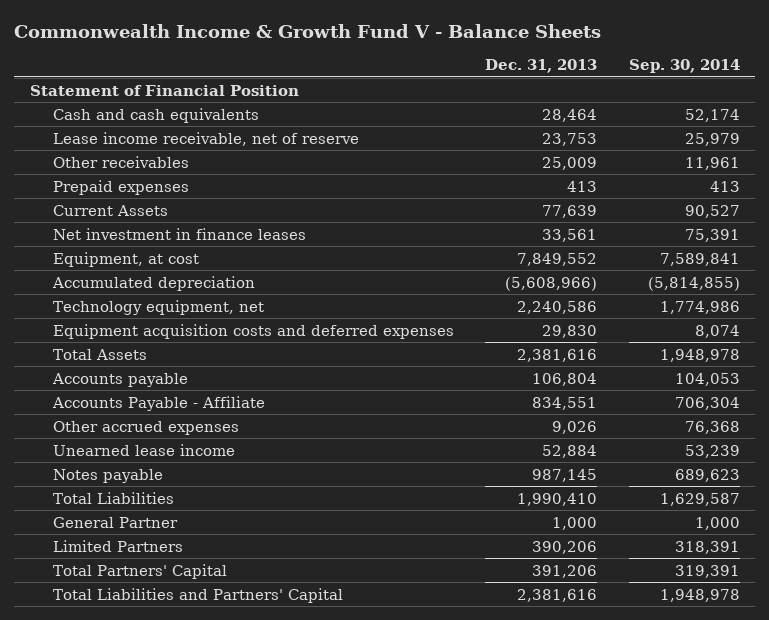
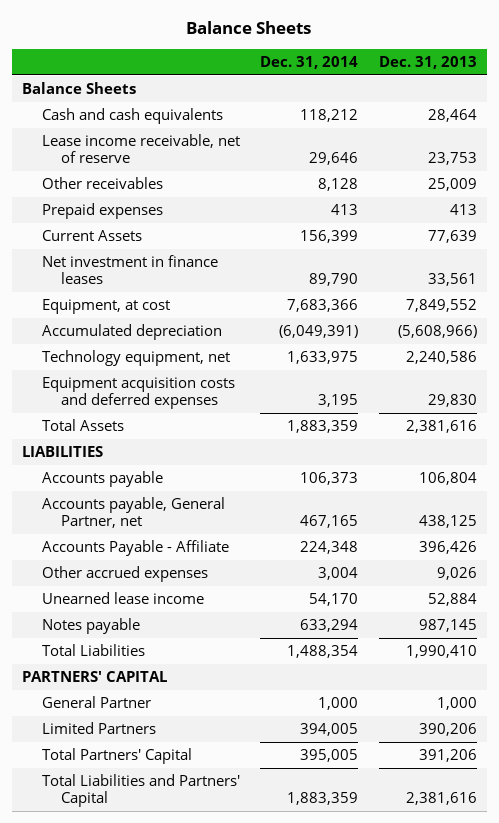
- Commonwealth Income & Growth Fund V - Balance Sheets
+ Balance Sheets
- | Dec. 31, 2013 | Sep. 30, 2014
+ | Dec. 31, 2014 | Dec. 31, 2013
- Statement of Financial Position
+ Balance Sheets
+ LIABILITIES
- Accounts Payable - Affiliate | 834,551 | 706,304
+ Accounts payable, General Partner, net | 467,165 | 438,125
+ Accounts Payable - Affiliate | 224,348 | 396,426
+ PARTNERS' CAPITAL

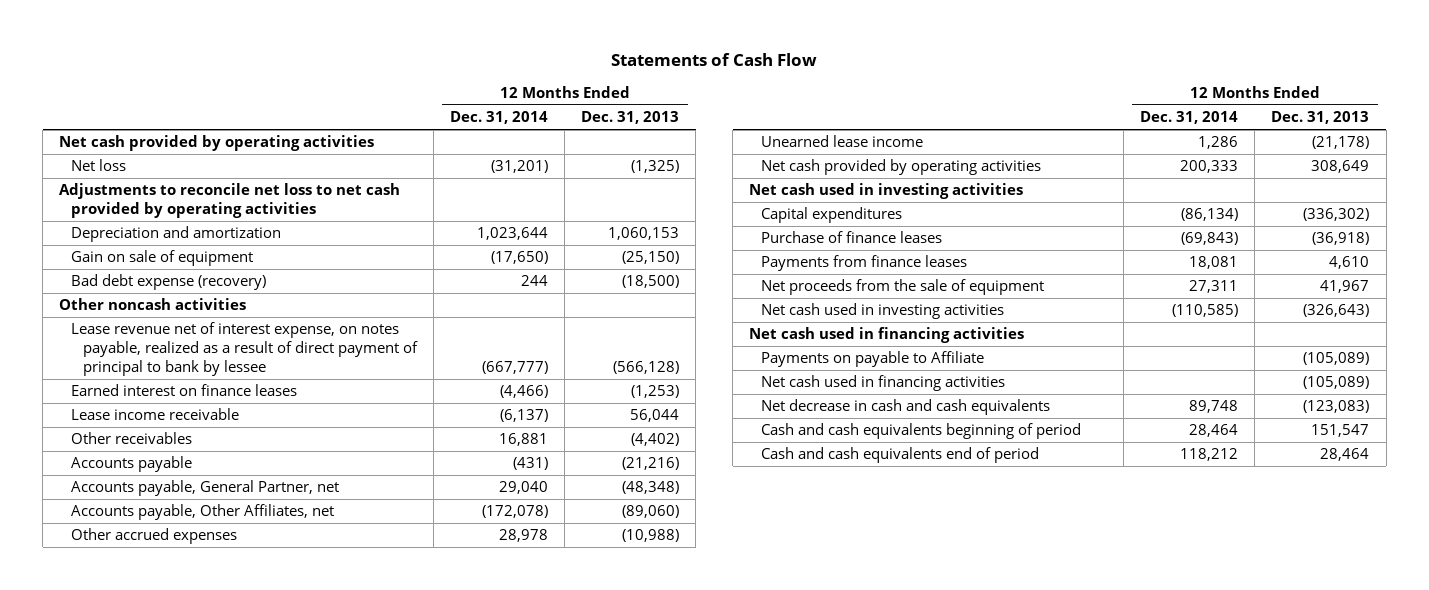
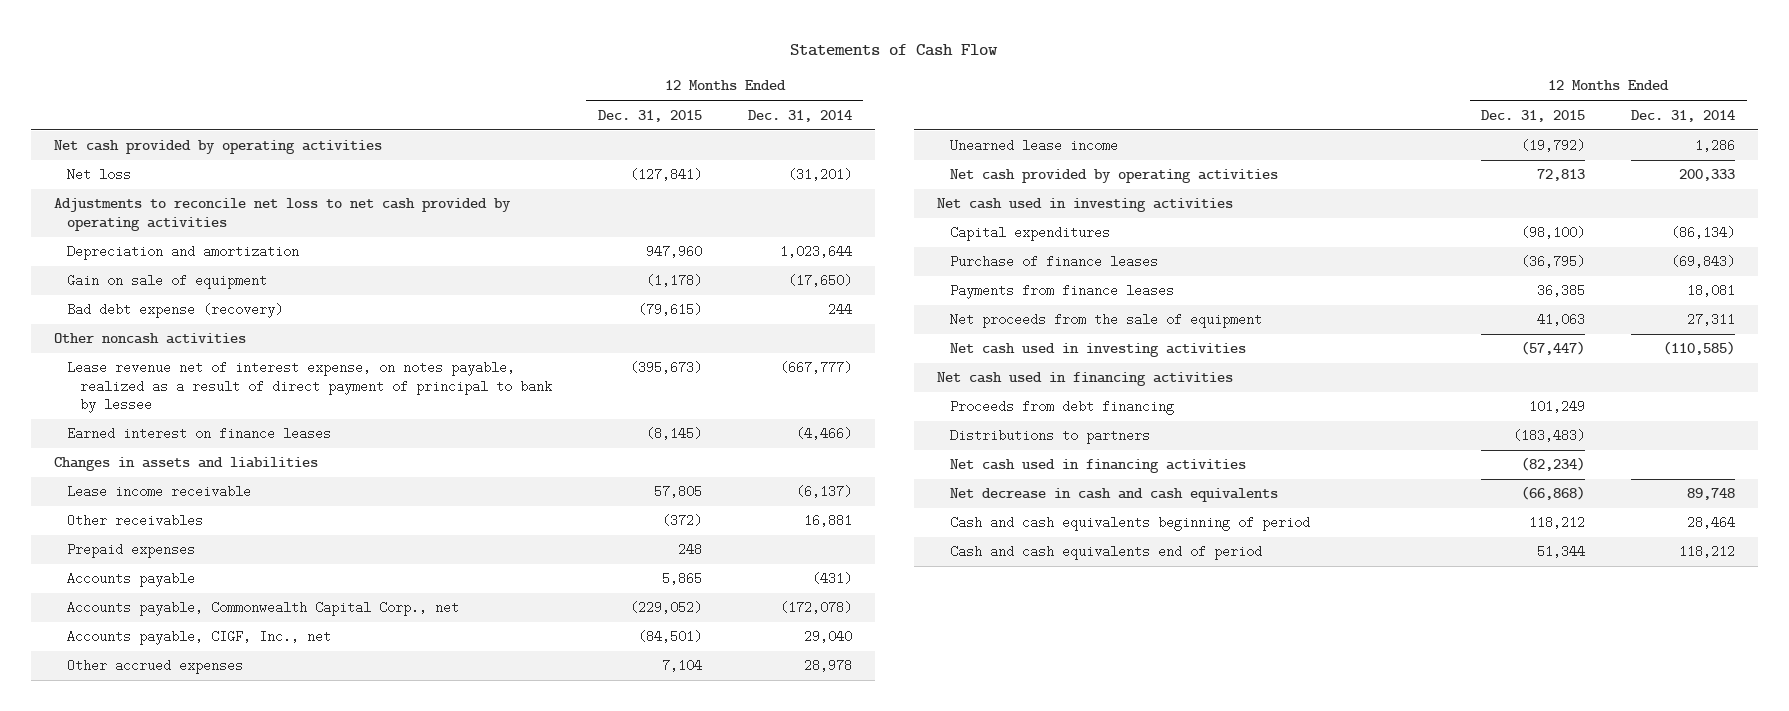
- | 12 Months Ended Dec. 31, 2014 | 12 Months Ended Dec. 31, 2013
+ | 12 Months Ended Dec. 31, 2015 | 12 Months Ended Dec. 31, 2014
+ Changes in assets and liabilities
+ Prepaid expenses | 248 |
- Accounts payable, General Partner, net | 29,040 | (48,348)
- Accounts payable, Other Affiliates, net | (172,078) | (89,060)
+ Accounts payable, Commonwealth Capital Corp., net | (229,052) | (172,078)
+ Accounts payable, CIGF, Inc., net | (84,501) | 29,040
- Payments on payable to Affiliate | | (105,089)
+ Proceeds from debt financing | 101,249 |
+ Distributions to partners | (183,483) |

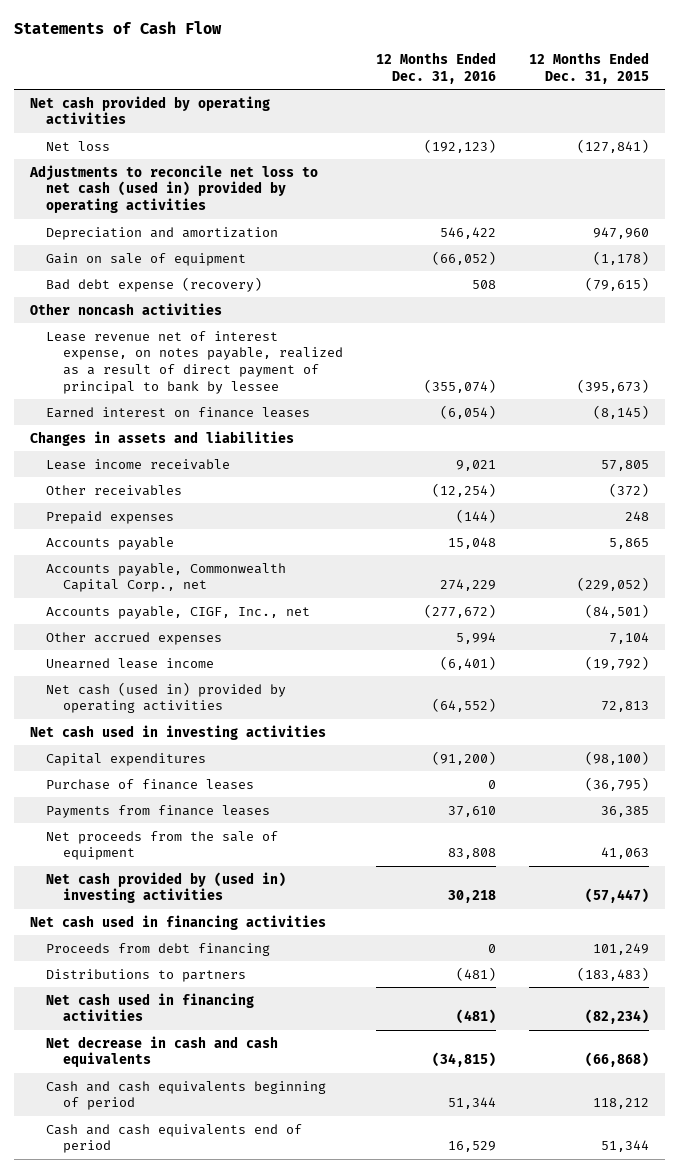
- | 12 Months Ended Dec. 31, 2015 | 12 Months Ended Dec. 31, 2014
+ | 12 Months Ended Dec. 31, 2016 | 12 Months Ended Dec. 31, 2015
- Adjustments to reconcile net loss to net cash provided by operating activities
+ Adjustments to reconcile net loss to net cash (used in) provided by operating activities
- Net cash provided by operating activities | 72,813 | 200,333
+ Net cash (used in) provided by operating activities | (64,552) | 72,813
- Net cash used in investing activities | (57,447) | (110,585)
+ Net cash provided by (used in) investing activities | 30,218 | (57,447)

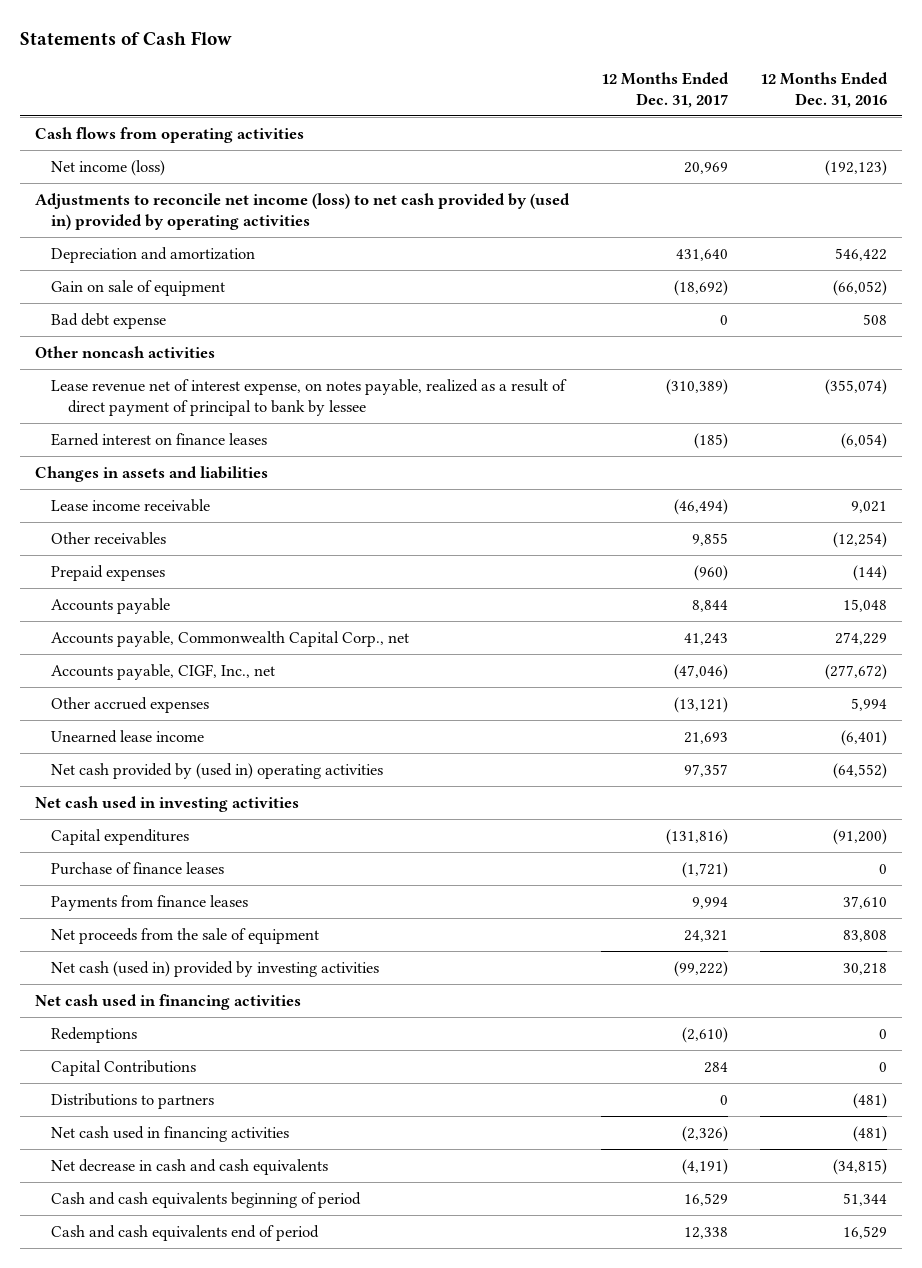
- | 12 Months Ended Dec. 31, 2016 | 12 Months Ended Dec. 31, 2015
+ | 12 Months Ended Dec. 31, 2017 | 12 Months Ended Dec. 31, 2016
- Net cash provided by operating activities
- Net loss | (192,123) | (127,841)
- Adjustments to reconcile net loss to net cash (used in) provided by operating activities
+ Cash flows from operating activities
+ Net income (loss) | 20,969 | (192,123)
+ Adjustments to reconcile net income (loss) to net cash provided by (used in) provided by operating activities
- Bad debt expense (recovery) | 508 | (79,615)
+ Bad debt expense | 0 | 508
- Net cash (used in) provided by operating activities | (64,552) | 72,813
+ Net cash provided by (used in) operating activities | 97,357 | (64,552)
- Net cash provided by (used in) investing activities | 30,218 | (57,447)
+ Net cash (used in) provided by investing activities | (99,222) | 30,218
- Proceeds from debt financing | 0 | 101,249
+ Redemptions | (2,610) | 0
+ Capital Contributions | 284 | 0

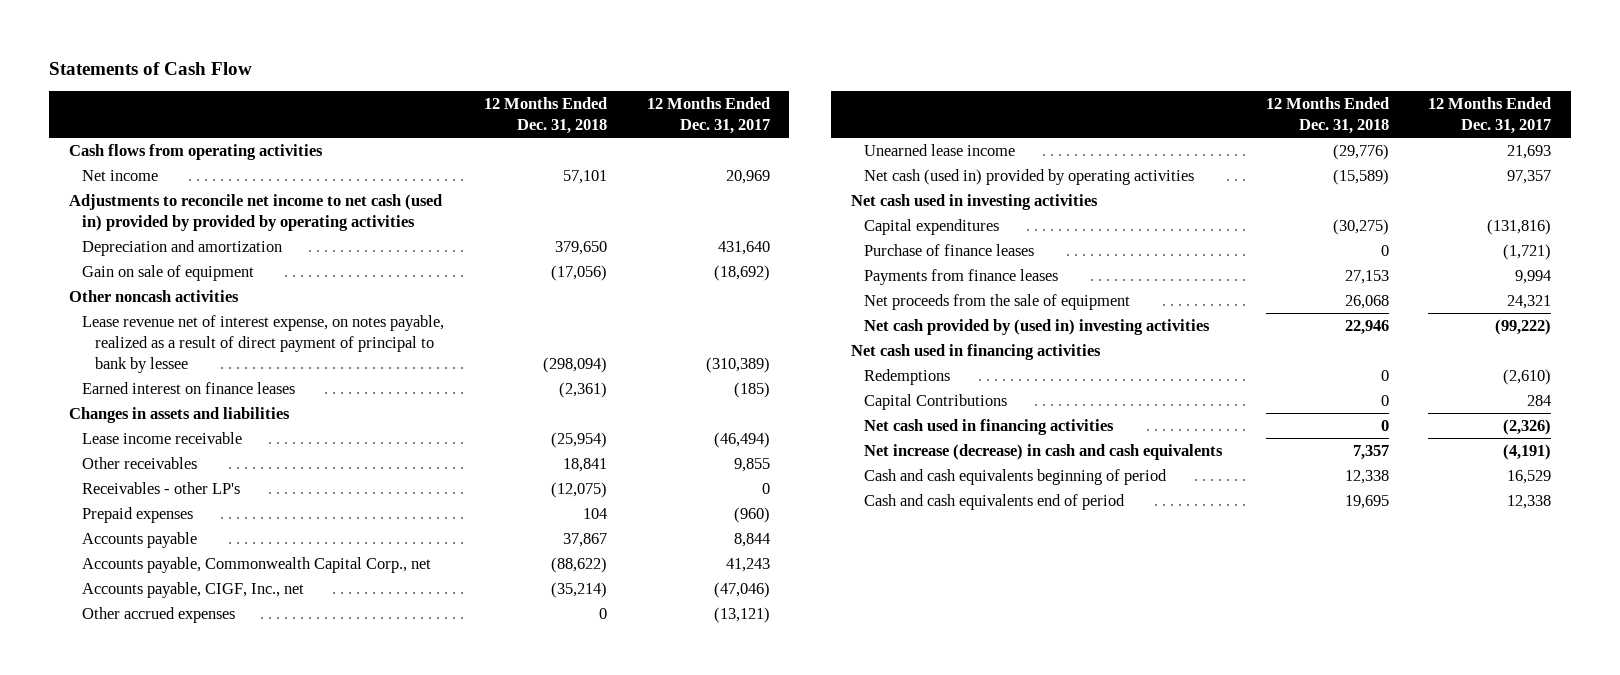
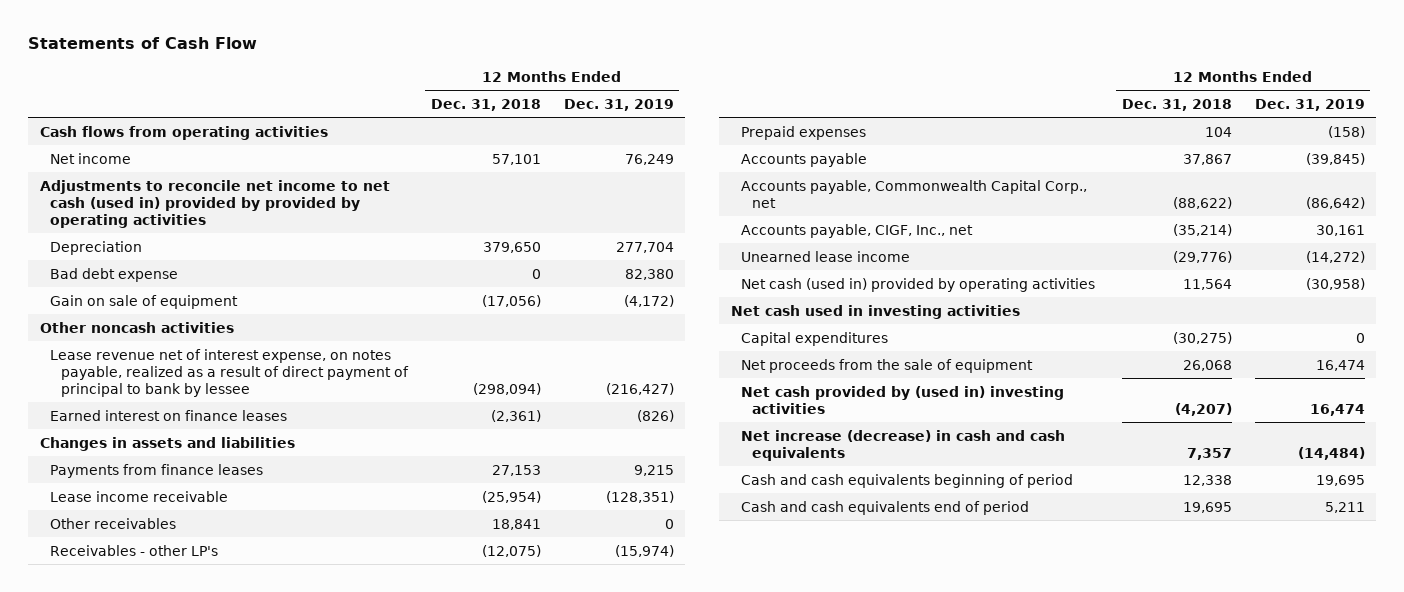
- | 12 Months Ended Dec. 31, 2018 | 12 Months Ended Dec. 31, 2017
+ | 12 Months Ended Dec. 31, 2018 | 12 Months Ended Dec. 31, 2019
- Depreciation and amortization | 379,650 | 431,640
+ Depreciation | 379,650 | 277,704
+ Bad debt expense | 0 | 82,380
moved up: Payments from finance leases | 27,153 | 9,215
- Other accrued expenses | 0 | (13,121)
- Net cash (used in) provided by operating activities | (15,589) | 97,357
+ Net cash (used in) provided by operating activities | 11,564 | (30,958)
- Purchase of finance leases | 0 | (1,721)
- Net cash provided by (used in) investing activities | 22,946 | (99,222)
- Net cash used in financing activities
- Redemptions | 0 | (2,610)
- Capital Contributions | 0 | 284
- Net cash used in financing activities | 0 | (2,326)
+ Net cash provided by (used in) investing activities | (4,207) | 16,474

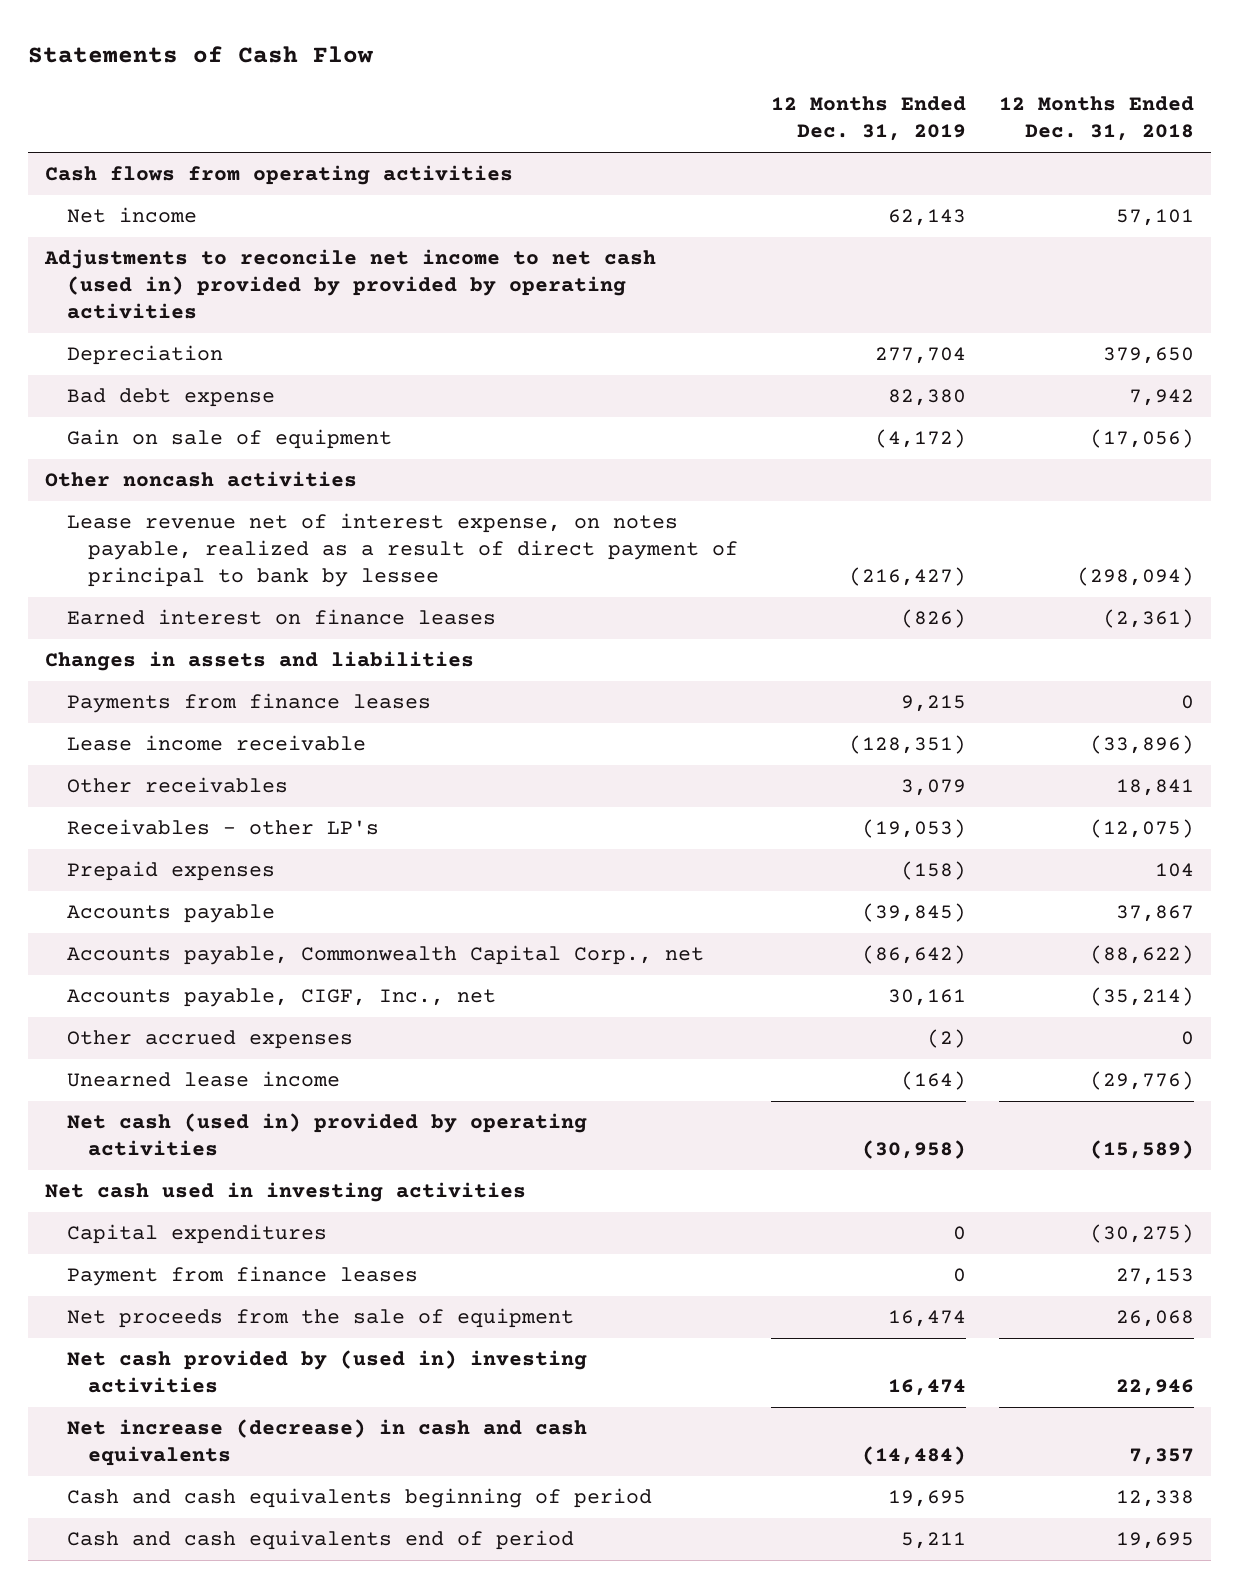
- | 12 Months Ended Dec. 31, 2018 | 12 Months Ended Dec. 31, 2019
+ | 12 Months Ended Dec. 31, 2019 | 12 Months Ended Dec. 31, 2018
- Net income | 57,101 | 76,249
+ Net income | 62,143 | 57,101
- Bad debt expense | 0 | 82,380
+ Bad debt expense | 82,380 | 7,942
- Payments from finance leases | 27,153 | 9,215
- Lease income receivable | (25,954) | (128,351)
- Other receivables | 18,841 | 0
- Receivables - other LP's | (12,075) | (15,974)
+ Payments from finance leases | 9,215 | 0
+ Lease income receivable | (128,351) | (33,896)
+ Other receivables | 3,079 | 18,841
+ Receivables - other LP's | (19,053) | (12,075)
- Unearned lease income | (29,776) | (14,272)
- Net cash (used in) provided by operating activities | 11,564 | (30,958)
+ Other accrued expenses | (2) | 0
+ Unearned lease income | (164) | (29,776)
+ Net cash (used in) provided by operating activities | (30,958) | (15,589)
+ Payment from finance leases | 0 | 27,153
- Net cash provided by (used in) investing activities | (4,207) | 16,474
+ Net cash provided by (used in) investing activities | 16,474 | 22,946

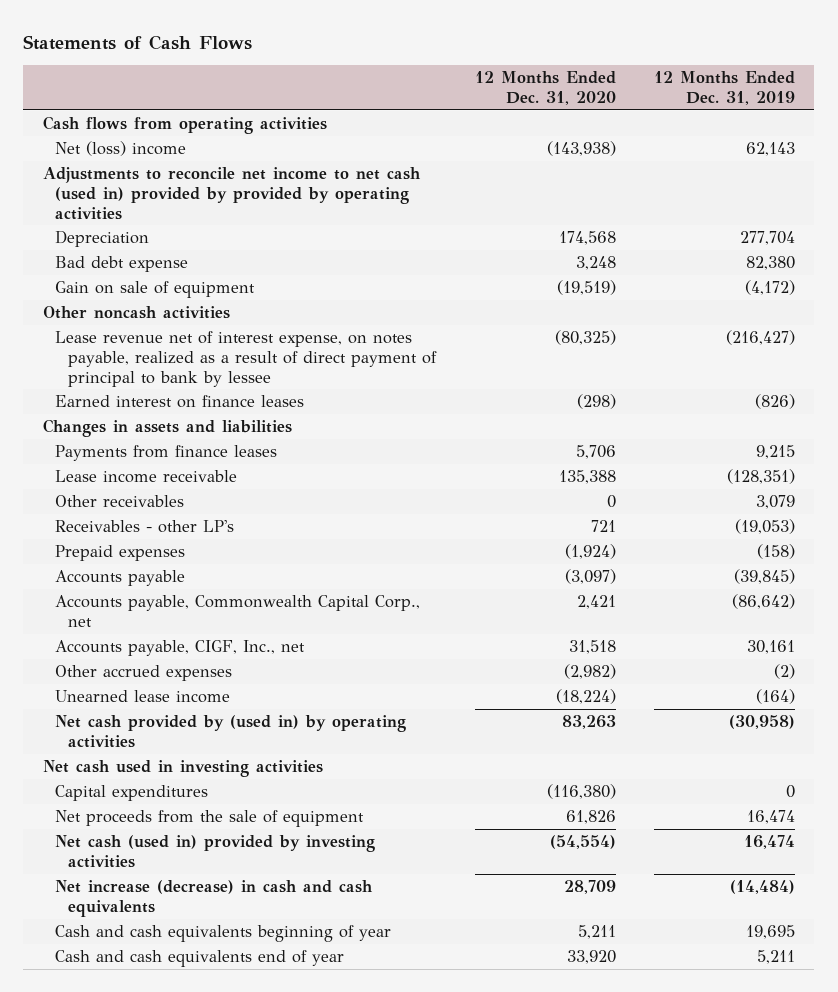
- Statements of Cash Flow
+ Statements of Cash Flows
- | 12 Months Ended Dec. 31, 2019 | 12 Months Ended Dec. 31, 2018
+ | 12 Months Ended Dec. 31, 2020 | 12 Months Ended Dec. 31, 2019
- Net income | 62,143 | 57,101
+ Net (loss) income | (143,938) | 62,143
- Net cash (used in) provided by operating activities | (30,958) | (15,589)
+ Net cash provided by (used in) by operating activities | 83,263 | (30,958)
- Payment from finance leases | 0 | 27,153
- Net cash provided by (used in) investing activities | 16,474 | 22,946
+ Net cash (used in) provided by investing activities | (54,554) | 16,474
- Cash and cash equivalents beginning of period | 19,695 | 12,338
- Cash and cash equivalents end of period | 5,211 | 19,695
+ Cash and cash equivalents beginning of year | 5,211 | 19,695
+ Cash and cash equivalents end of year | 33,920 | 5,211

